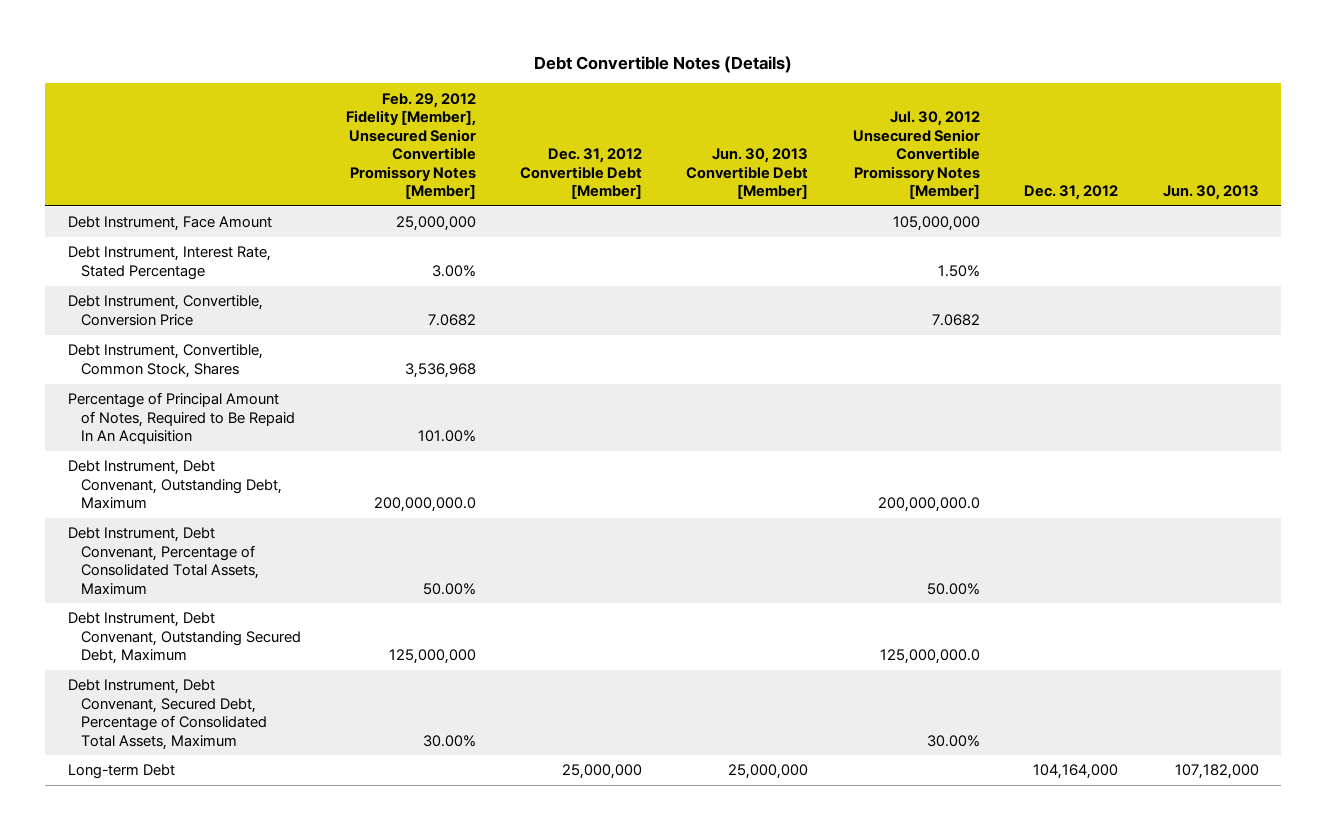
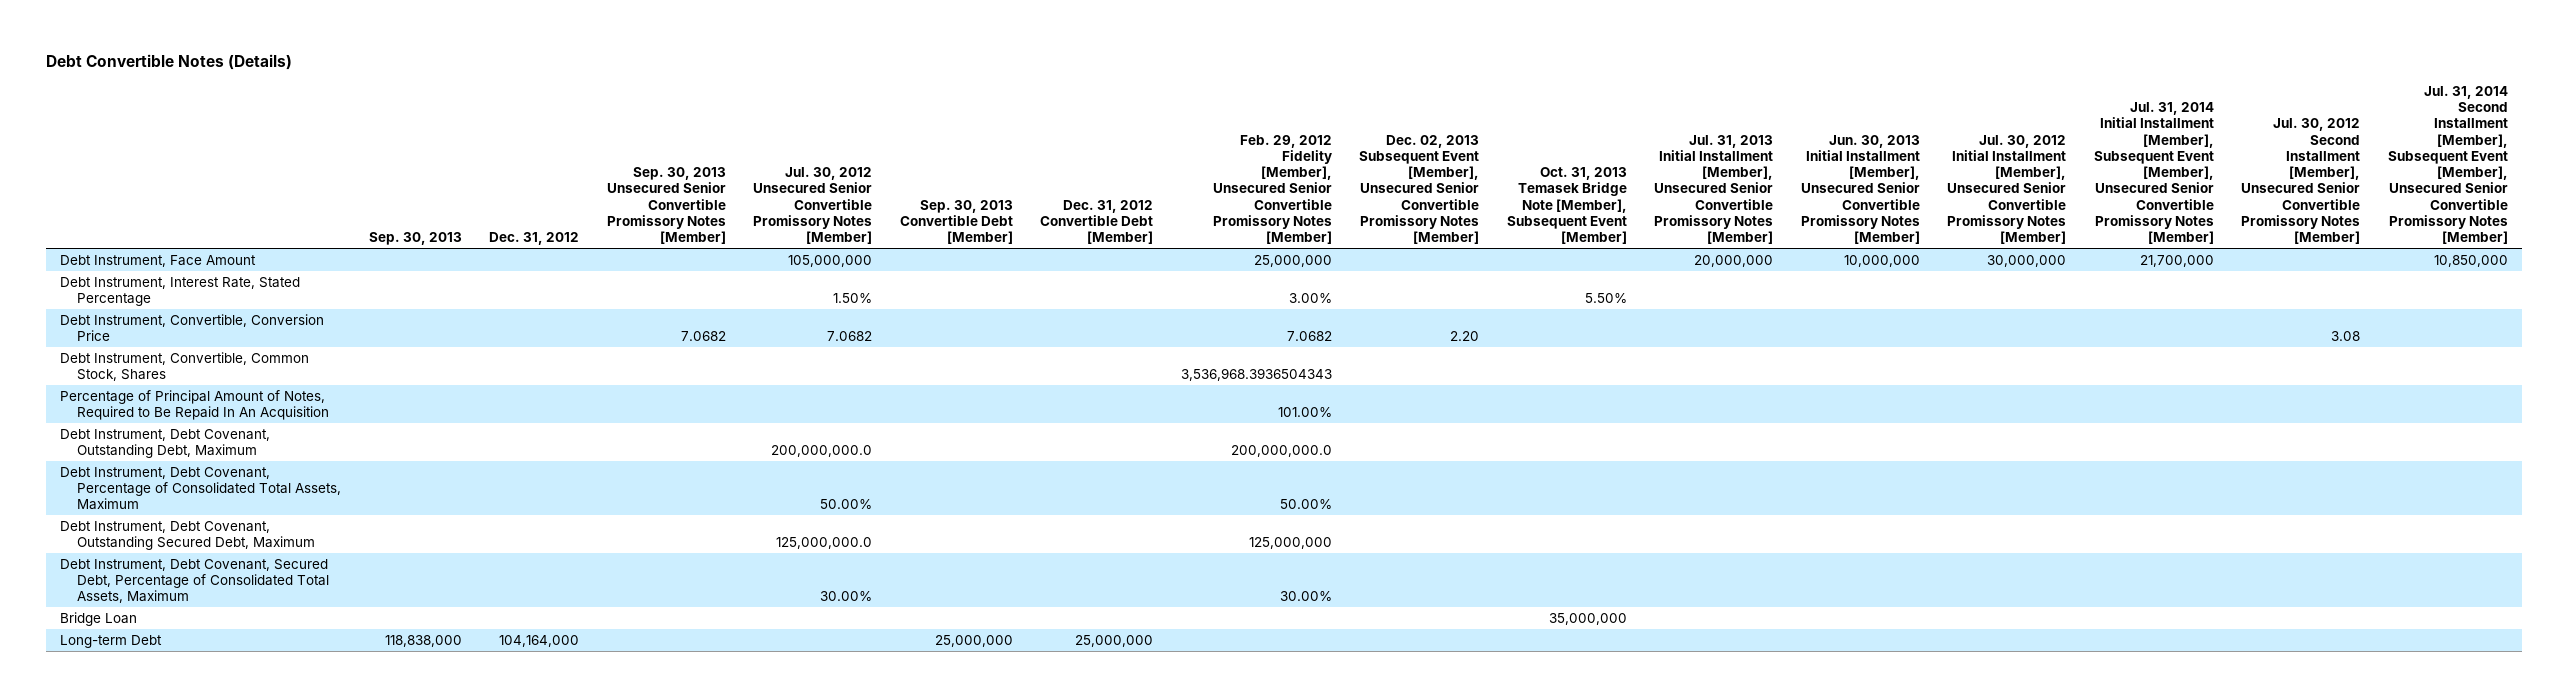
- | Feb. 29, 2012 Fidelity [Member], Unsecured Senior Convertible Promissory Notes [Member] | Dec. 31, 2012 Convertible Debt [Member] | Jun. 30, 2013 Convertible Debt [Member] | Jul. 30, 2012 Unsecured Senior Convertible Promissory Notes [Member] | Dec. 31, 2012 | Jun. 30, 2013
+ | Sep. 30, 2013 | Dec. 31, 2012 | Sep. 30, 2013 Unsecured Senior Convertible Promissory Notes [Member] | Jul. 30, 2012 Unsecured Senior Convertible Promissory Notes [Member] | Sep. 30, 2013 Convertible Debt [Member] | Dec. 31, 2012 Convertible Debt [Member] | Feb. 29, 2012 Fidelity [Member], Unsecured Senior Convertible Promissory Notes [Member] | Dec. 02, 2013 Subsequent Event [Member], Unsecured Senior Convertible Promissory Notes [Member] | Oct. 31, 2013 Temasek Bridge Note [Member], Subsequent Event [Member] | Jul. 31, 2013 Initial Installment [Member], Unsecured Senior Convertible Promissory Notes [Member] | Jun. 30, 2013 Initial Installment [Member], Unsecured Senior Convertible Promissory Notes [Member] | Jul. 30, 2012 Initial Installment [Member], Unsecured Senior Convertible Promissory Notes [Member] | Jul. 31, 2014 Initial Installment [Member], Subsequent Event [Member], Unsecured Senior Convertible Promissory Notes [Member] | Jul. 30, 2012 Second Installment [Member], Unsecured Senior Convertible Promissory Notes [Member] | Jul. 31, 2014 Second Installment [Member], Subsequent Event [Member], Unsecured Senior Convertible Promissory Notes [Member]
- Debt Instrument, Convertible, Common Stock, Shares | 3,536,968 | | | | |
+ Debt Instrument, Convertible, Common Stock, Shares | | | | | | | 3,536,968.3936504343 | | | | | | | |
- Debt Instrument, Debt Convenant, Outstanding Debt, Maximum | 200,000,000.0 | | | 200,000,000.0 | |
- Debt Instrument, Debt Convenant, Percentage of Consolidated Total Assets, Maximum | 50.00% | | | 50.00% | |
- Debt Instrument, Debt Convenant, Outstanding Secured Debt, Maximum | 125,000,000 | | | 125,000,000.0 | |
- Debt Instrument, Debt Convenant, Secured Debt, Percentage of Consolidated Total Assets, Maximum | 30.00% | | | 30.00% | |
+ Debt Instrument, Debt Covenant, Outstanding Debt, Maximum | | | | 200,000,000.0 | | | 200,000,000.0 | | | | | | | |
+ Debt Instrument, Debt Covenant, Percentage of Consolidated Total Assets, Maximum | | | | 50.00% | | | 50.00% | | | | | | | |
+ Debt Instrument, Debt Covenant, Outstanding Secured Debt, Maximum | | | | 125,000,000.0 | | | 125,000,000 | | | | | | | |
+ Debt Instrument, Debt Covenant, Secured Debt, Percentage of Consolidated Total Assets, Maximum | | | | 30.00% | | | 30.00% | | | | | | | |
+ Bridge Loan | | | | | | | | | 35,000,000 | | | | | |

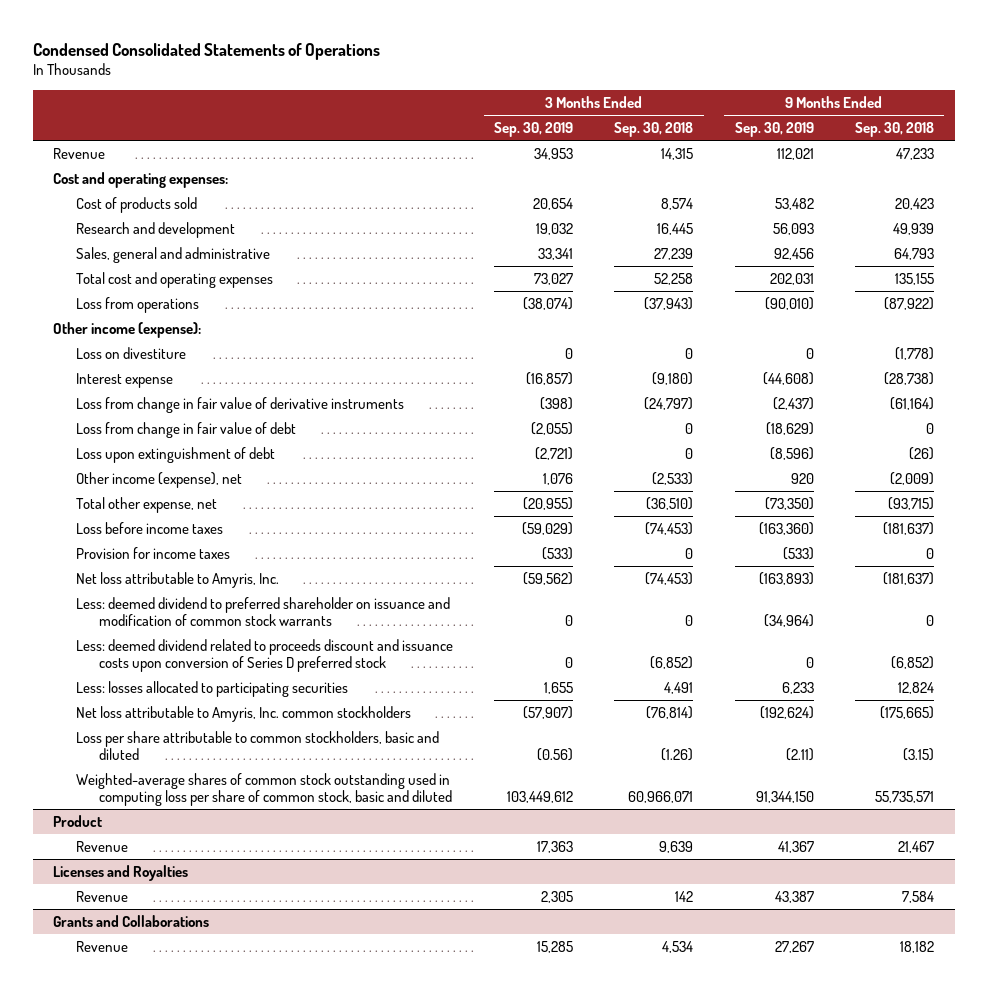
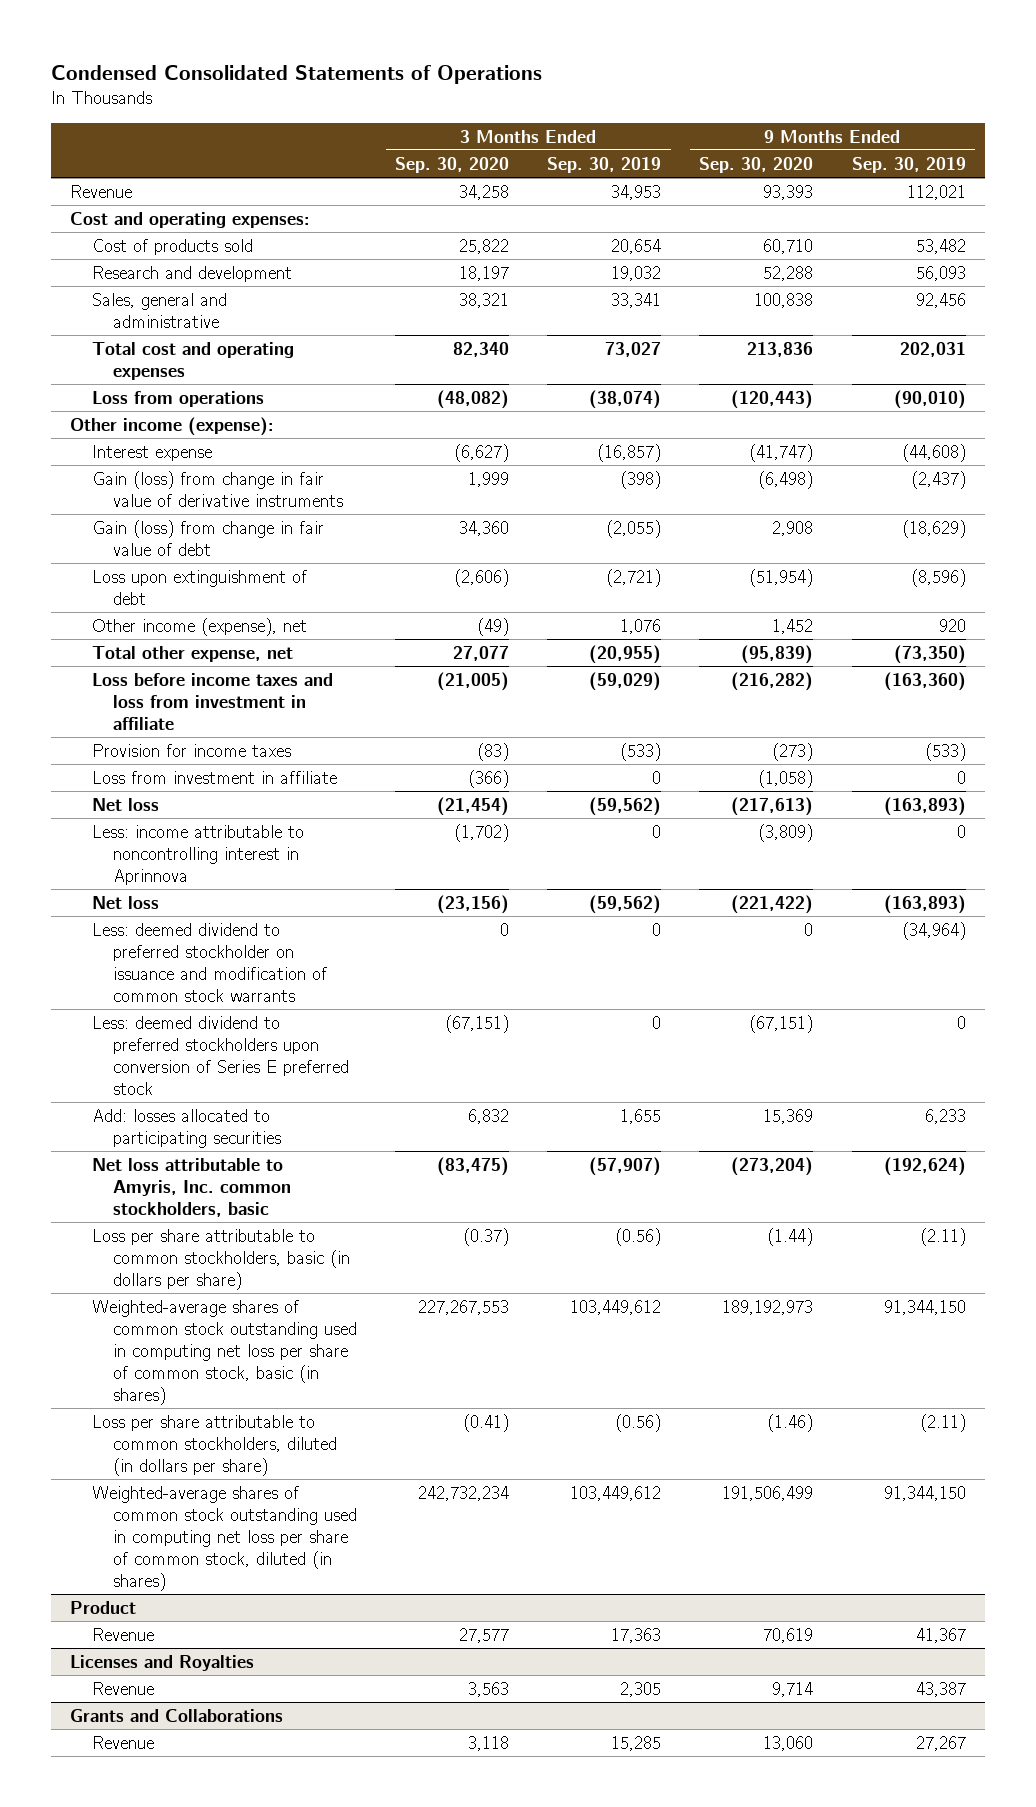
- | 3 Months Ended Sep. 30, 2019 | 3 Months Ended Sep. 30, 2018 | 9 Months Ended Sep. 30, 2019 | 9 Months Ended Sep. 30, 2018
+ | 3 Months Ended Sep. 30, 2020 | 3 Months Ended Sep. 30, 2019 | 9 Months Ended Sep. 30, 2020 | 9 Months Ended Sep. 30, 2019
- Loss on divestiture | 0 | 0 | 0 | (1,778)
- Loss from change in fair value of derivative instruments | (398) | (24,797) | (2,437) | (61,164)
- Loss from change in fair value of debt | (2,055) | 0 | (18,629) | 0
+ Gain (loss) from change in fair value of derivative instruments | 1,999 | (398) | (6,498) | (2,437)
+ Gain (loss) from change in fair value of debt | 34,360 | (2,055) | 2,908 | (18,629)
- Loss before income taxes | (59,029) | (74,453) | (163,360) | (181,637)
+ Loss before income taxes and loss from investment in affiliate | (21,005) | (59,029) | (216,282) | (163,360)
- Net loss attributable to Amyris, Inc. | (59,562) | (74,453) | (163,893) | (181,637)
- Less: deemed dividend to preferred shareholder on issuance and modification of common stock warrants | 0 | 0 | (34,964) | 0
- Less: deemed dividend related to proceeds discount and issuance costs upon conversion of Series D preferred stock | 0 | (6,852) | 0 | (6,852)
- Less: losses allocated to participating securities | 1,655 | 4,491 | 6,233 | 12,824
- Net loss attributable to Amyris, Inc. common stockholders | (57,907) | (76,814) | (192,624) | (175,665)
- Loss per share attributable to common stockholders, basic and diluted | (0.56) | (1.26) | (2.11) | (3.15)
- Weighted-average shares of common stock outstanding used in computing loss per share of common stock, basic and diluted | 103,449,612 | 60,966,071 | 91,344,150 | 55,735,571
+ Loss from investment in affiliate | (366) | 0 | (1,058) | 0
+ Net loss | (21,454) | (59,562) | (217,613) | (163,893)
+ Less: income attributable to noncontrolling interest in Aprinnova | (1,702) | 0 | (3,809) | 0
+ Net loss | (23,156) | (59,562) | (221,422) | (163,893)
+ Less: deemed dividend to preferred stockholder on issuance and modification of common stock warrants | 0 | 0 | 0 | (34,964)
+ Less: deemed dividend to preferred stockholders upon conversion of Series E preferred stock | (67,151) | 0 | (67,151) | 0
+ Add: losses allocated to participating securities | 6,832 | 1,655 | 15,369 | 6,233
+ Net loss attributable to Amyris, Inc. common stockholders, basic | (83,475) | (57,907) | (273,204) | (192,624)
+ Loss per share attributable to common stockholders, basic (in dollars per share) | (0.37) | (0.56) | (1.44) | (2.11)
+ Weighted-average shares of common stock outstanding used in computing net loss per share of common stock, basic (in shares) | 227,267,553 | 103,449,612 | 189,192,973 | 91,344,150
+ Loss per share attributable to common stockholders, diluted (in dollars per share) | (0.41) | (0.56) | (1.46) | (2.11)
+ Weighted-average shares of common stock outstanding used in computing net loss per share of common stock, diluted (in shares) | 242,732,234 | 103,449,612 | 191,506,499 | 91,344,150

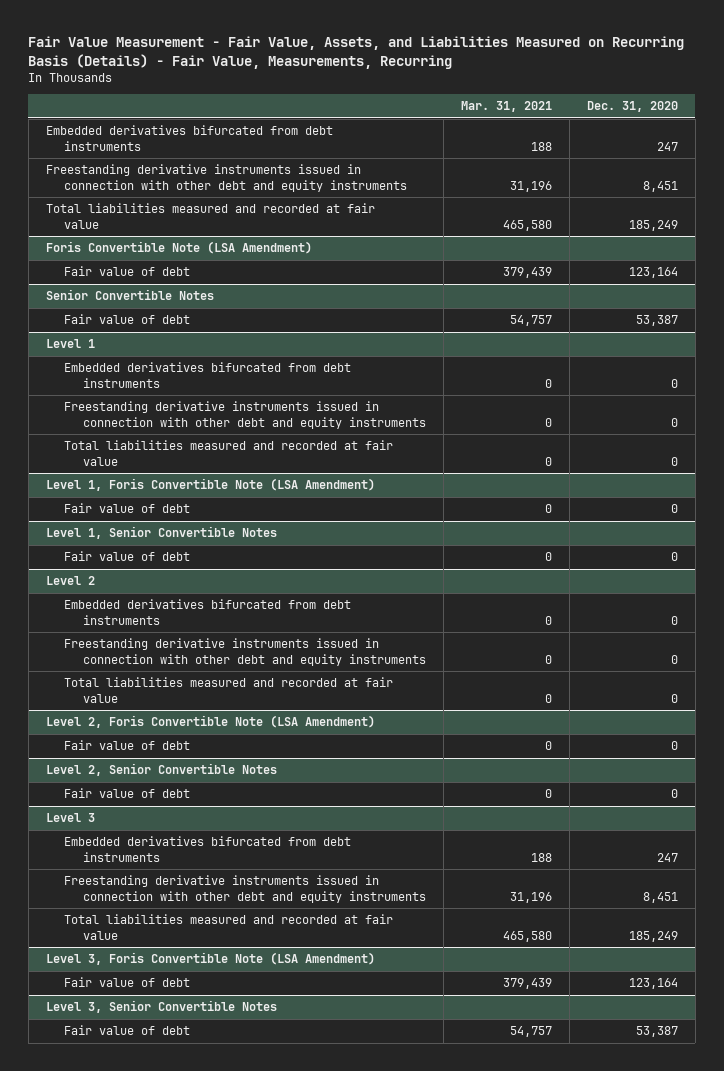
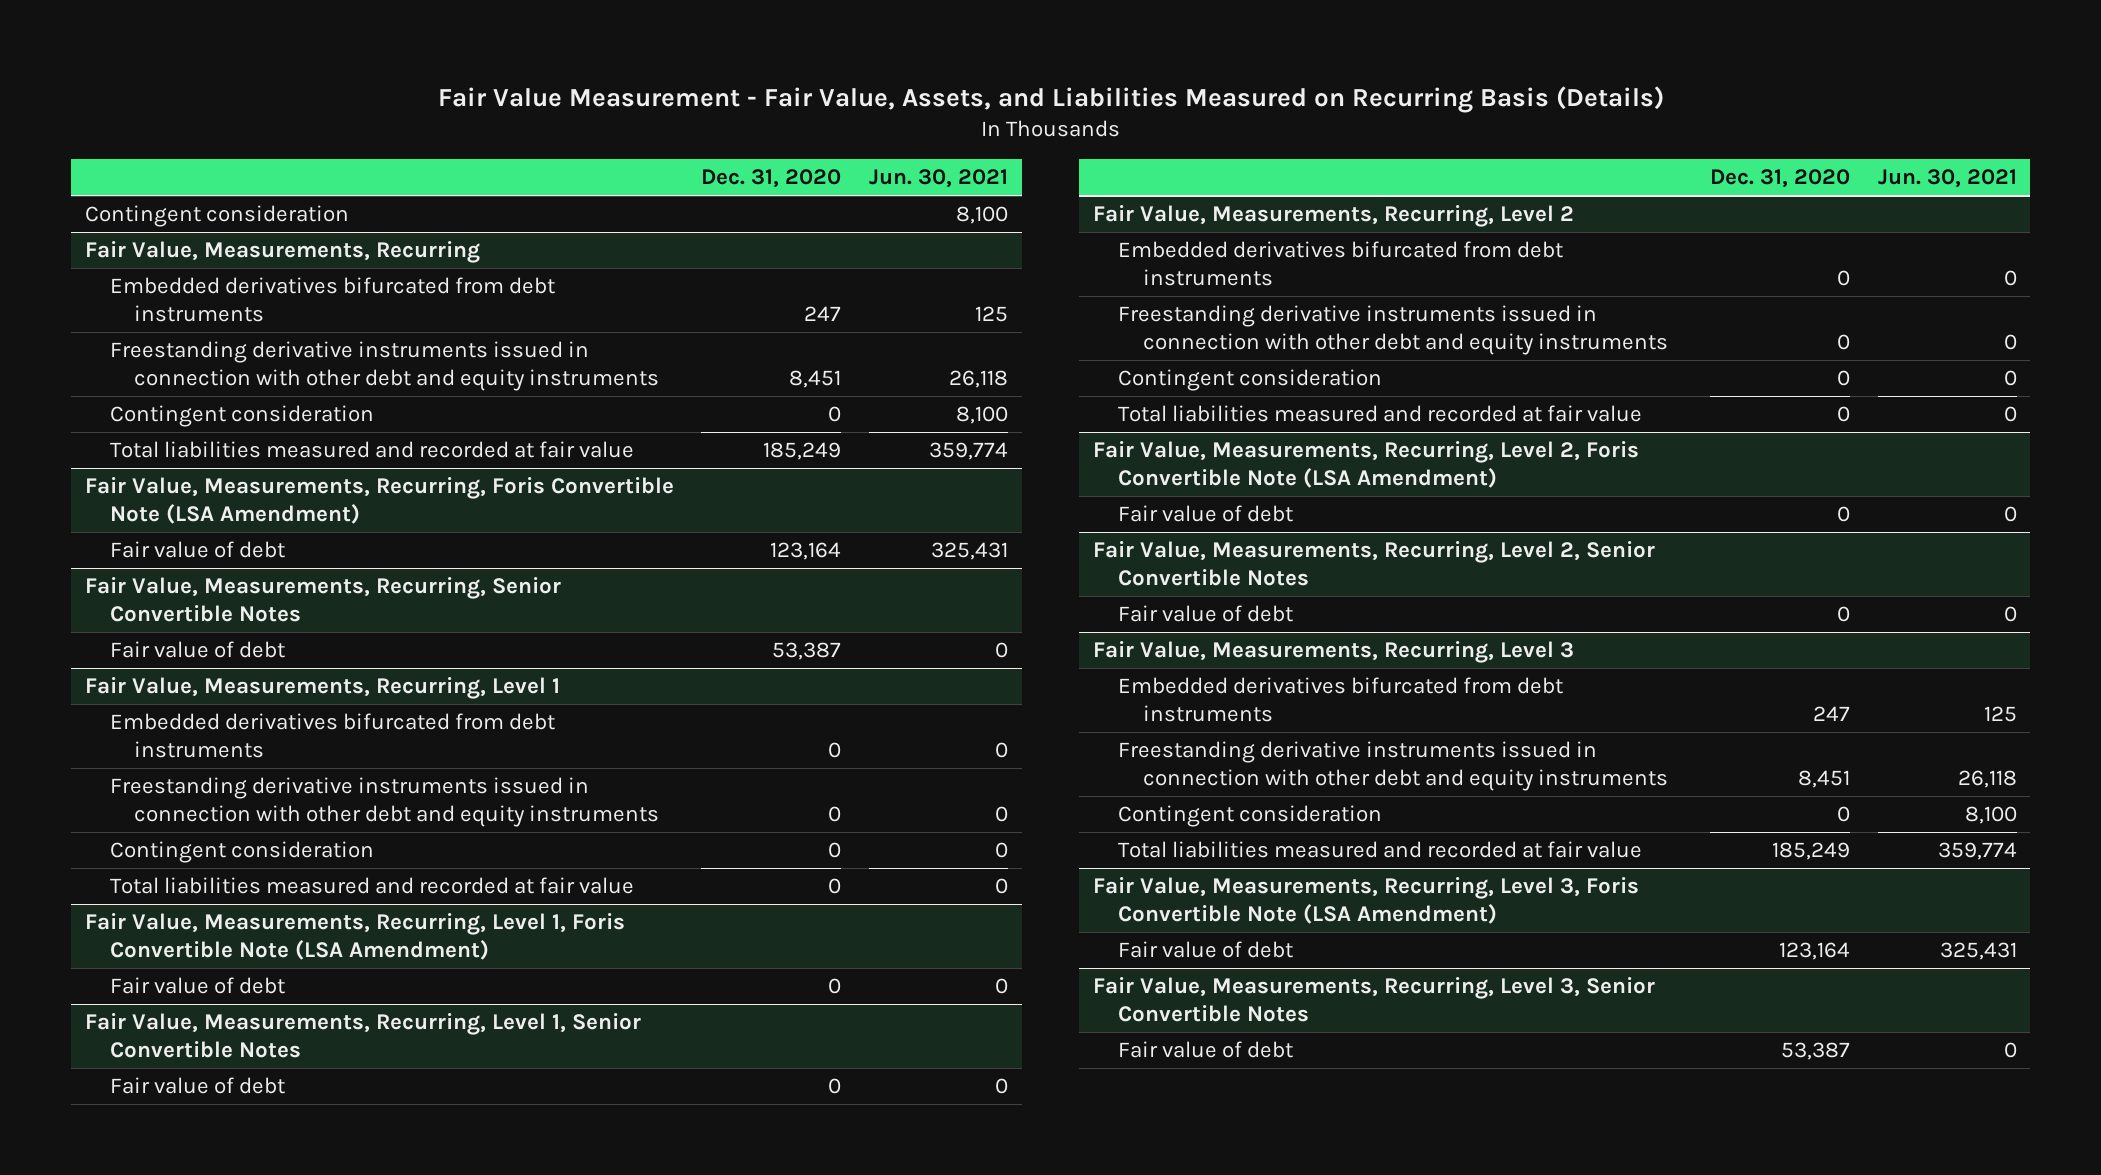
- Fair Value Measurement - Fair Value, Assets, and Liabilities Measured on Recurring Basis (Details) - Fair Value, Measurements, Recurring
+ Fair Value Measurement - Fair Value, Assets, and Liabilities Measured on Recurring Basis (Details)
- | Mar. 31, 2021 | Dec. 31, 2020
+ | Dec. 31, 2020 | Jun. 30, 2021
+ Contingent consideration | | 8,100
+ Fair Value, Measurements, Recurring
+ Contingent consideration | 0 | 8,100
- Foris Convertible Note (LSA Amendment)
+ Fair Value, Measurements, Recurring, Foris Convertible Note (LSA Amendment)
- Senior Convertible Notes
+ Fair Value, Measurements, Recurring, Senior Convertible Notes
- Level 1
+ Fair Value, Measurements, Recurring, Level 1
+ Contingent consideration | 0 | 0
- Level 1, Foris Convertible Note (LSA Amendment)
+ Fair Value, Measurements, Recurring, Level 1, Foris Convertible Note (LSA Amendment)
- Level 1, Senior Convertible Notes
+ Fair Value, Measurements, Recurring, Level 1, Senior Convertible Notes
- Level 2
+ Fair Value, Measurements, Recurring, Level 2
+ Contingent consideration | 0 | 0
- Level 2, Foris Convertible Note (LSA Amendment)
+ Fair Value, Measurements, Recurring, Level 2, Foris Convertible Note (LSA Amendment)
- Level 2, Senior Convertible Notes
+ Fair Value, Measurements, Recurring, Level 2, Senior Convertible Notes
- Level 3
+ Fair Value, Measurements, Recurring, Level 3
+ Contingent consideration | 0 | 8,100
- Level 3, Foris Convertible Note (LSA Amendment)
+ Fair Value, Measurements, Recurring, Level 3, Foris Convertible Note (LSA Amendment)
- Level 3, Senior Convertible Notes
+ Fair Value, Measurements, Recurring, Level 3, Senior Convertible Notes

